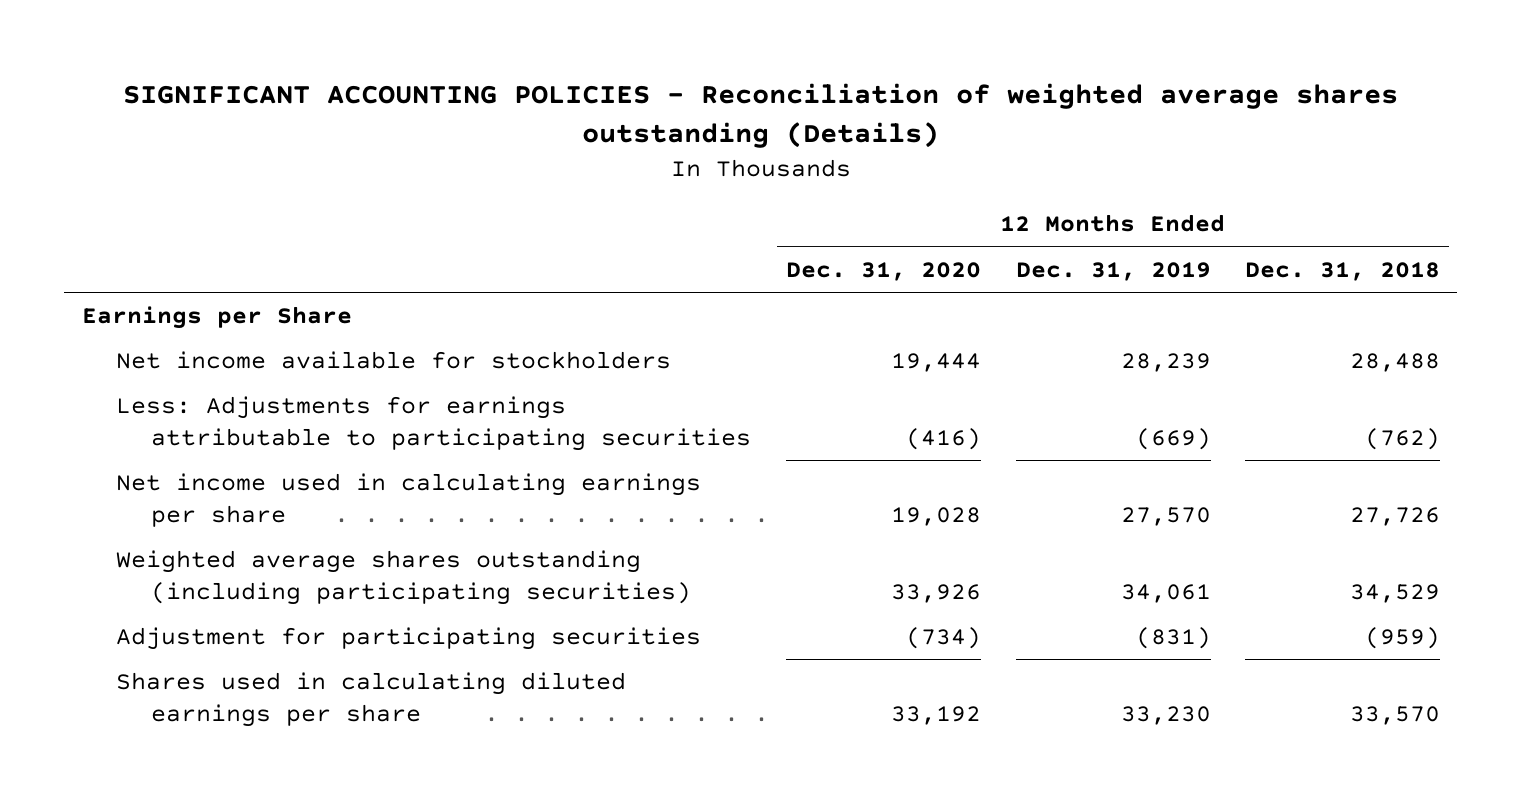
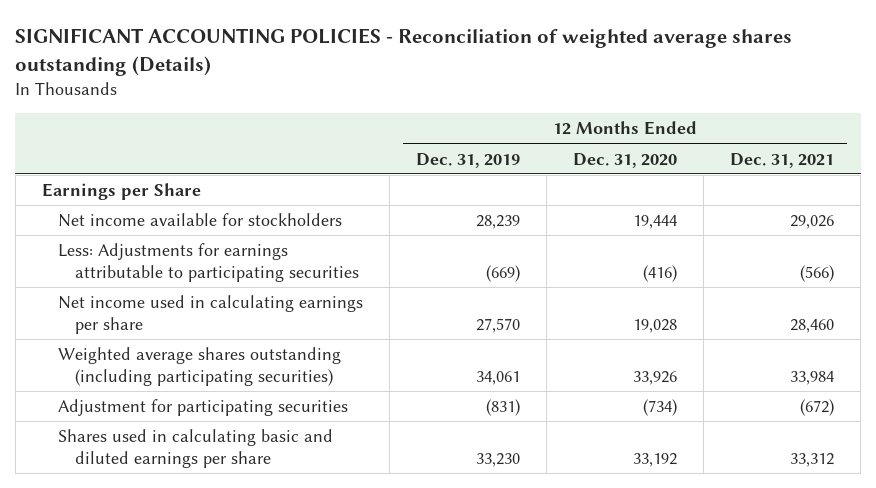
- | 12 Months Ended Dec. 31, 2020 | 12 Months Ended Dec. 31, 2019 | 12 Months Ended Dec. 31, 2018
+ | 12 Months Ended Dec. 31, 2019 | 12 Months Ended Dec. 31, 2020 | 12 Months Ended Dec. 31, 2021
- Shares used in calculating diluted earnings per share | 33,192 | 33,230 | 33,570
+ Shares used in calculating basic and diluted earnings per share | 33,230 | 33,192 | 33,312

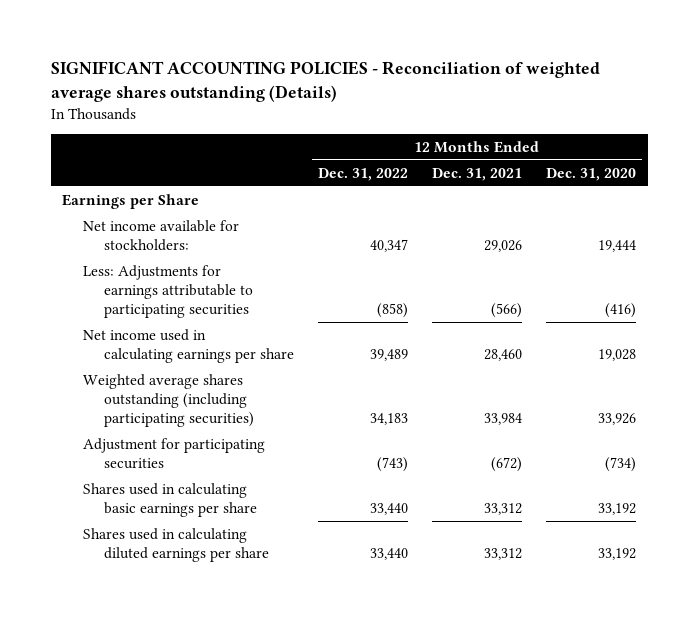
- | 12 Months Ended Dec. 31, 2019 | 12 Months Ended Dec. 31, 2020 | 12 Months Ended Dec. 31, 2021
+ | 12 Months Ended Dec. 31, 2022 | 12 Months Ended Dec. 31, 2021 | 12 Months Ended Dec. 31, 2020
- Net income available for stockholders | 28,239 | 19,444 | 29,026
+ Net income available for stockholders: | 40,347 | 29,026 | 19,444
- Shares used in calculating basic and diluted earnings per share | 33,230 | 33,192 | 33,312
+ Shares used in calculating basic earnings per share | 33,440 | 33,312 | 33,192
+ Shares used in calculating diluted earnings per share | 33,440 | 33,312 | 33,192

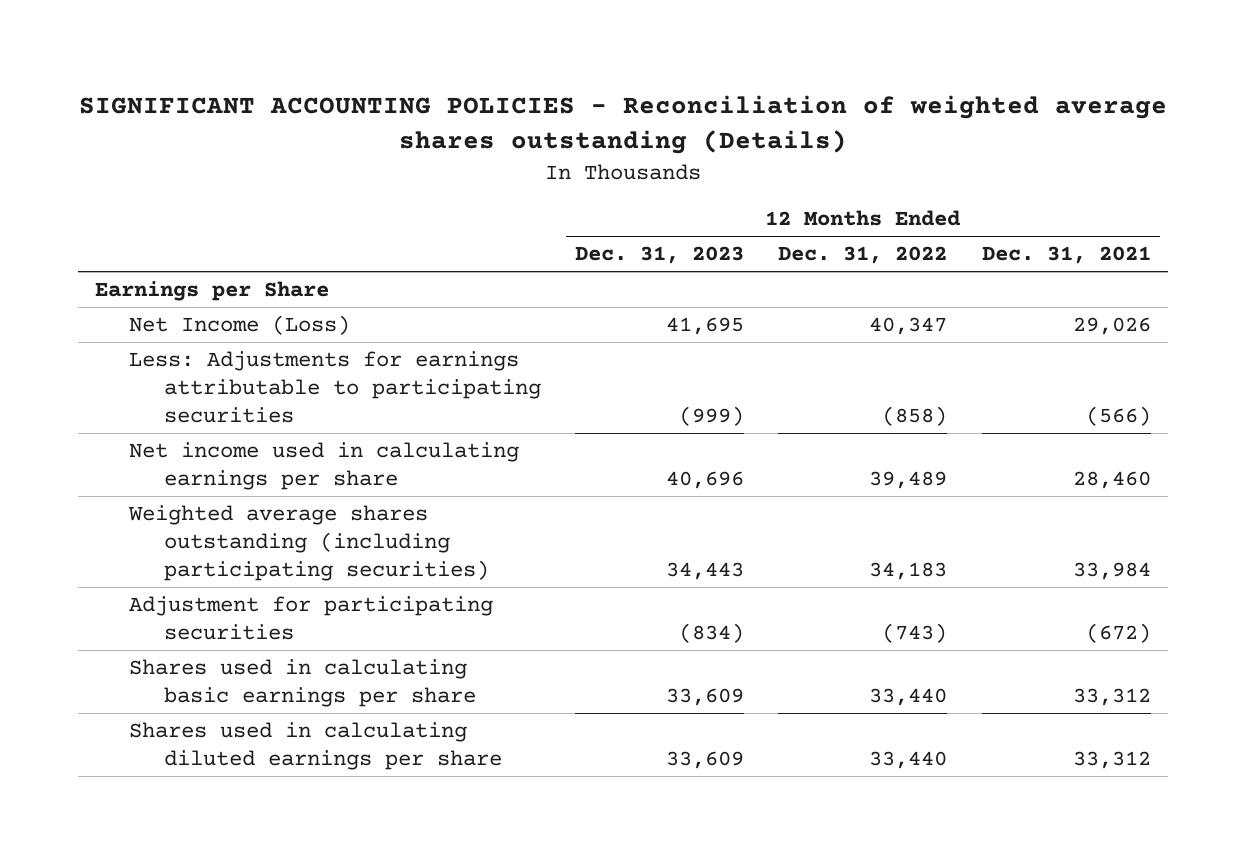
- | 12 Months Ended Dec. 31, 2022 | 12 Months Ended Dec. 31, 2021 | 12 Months Ended Dec. 31, 2020
+ | 12 Months Ended Dec. 31, 2023 | 12 Months Ended Dec. 31, 2022 | 12 Months Ended Dec. 31, 2021
- Net income available for stockholders: | 40,347 | 29,026 | 19,444
+ Net Income (Loss) | 41,695 | 40,347 | 29,026

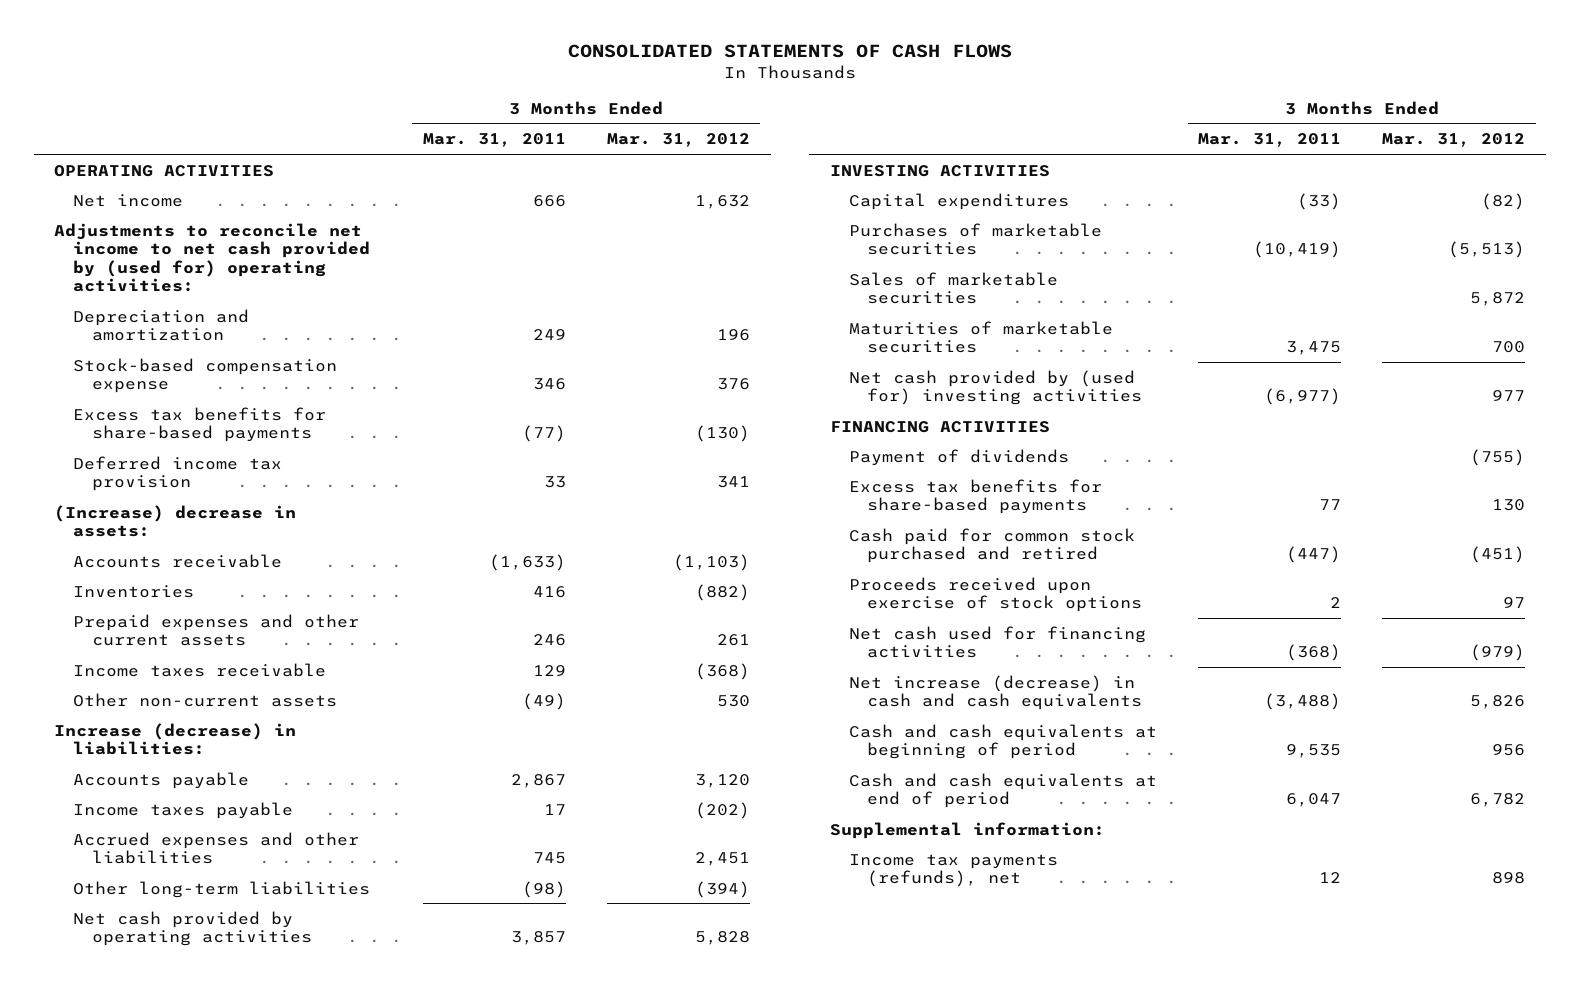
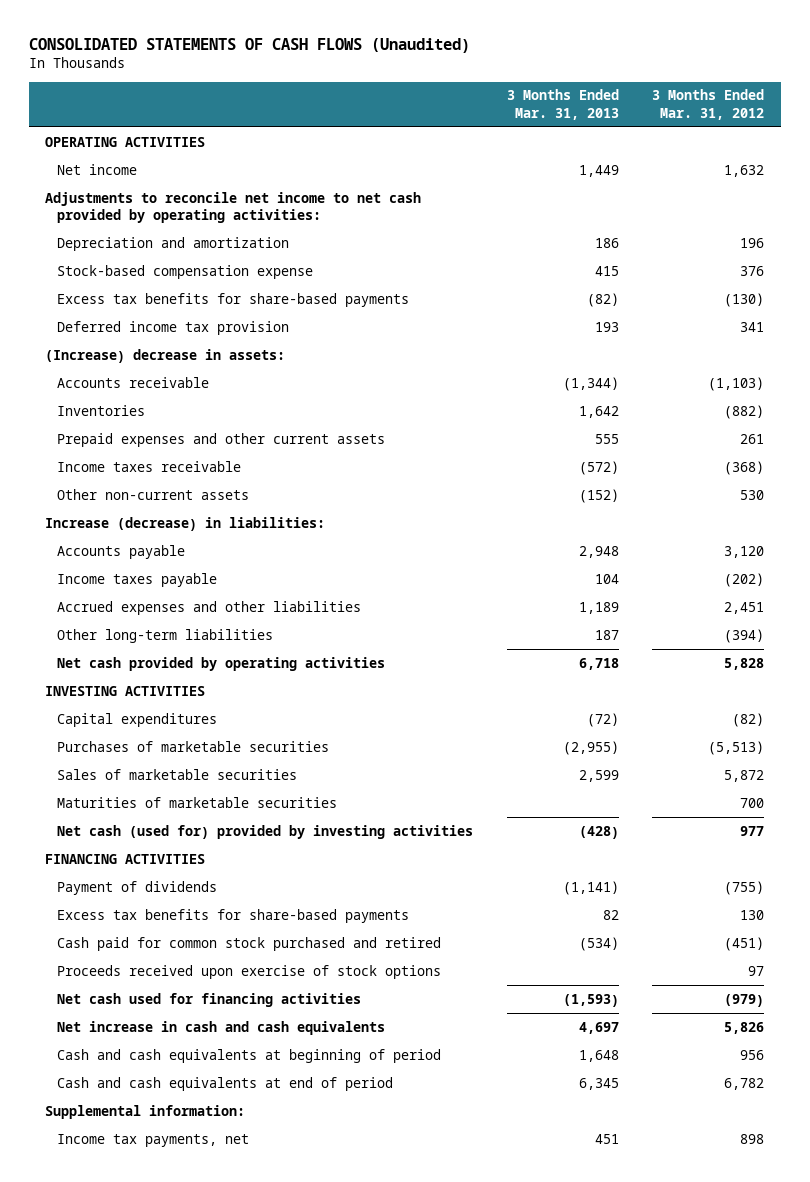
- CONSOLIDATED STATEMENTS OF CASH FLOWS
+ CONSOLIDATED STATEMENTS OF CASH FLOWS (Unaudited)
- | 3 Months Ended Mar. 31, 2011 | 3 Months Ended Mar. 31, 2012
+ | 3 Months Ended Mar. 31, 2013 | 3 Months Ended Mar. 31, 2012
- Adjustments to reconcile net income to net cash provided by (used for) operating activities:
+ Adjustments to reconcile net income to net cash provided by operating activities:
- Net cash provided by (used for) investing activities | (6,977) | 977
+ Net cash (used for) provided by investing activities | (428) | 977
- Net increase (decrease) in cash and cash equivalents | (3,488) | 5,826
+ Net increase in cash and cash equivalents | 4,697 | 5,826
- Income tax payments (refunds), net | 12 | 898
+ Income tax payments, net | 451 | 898

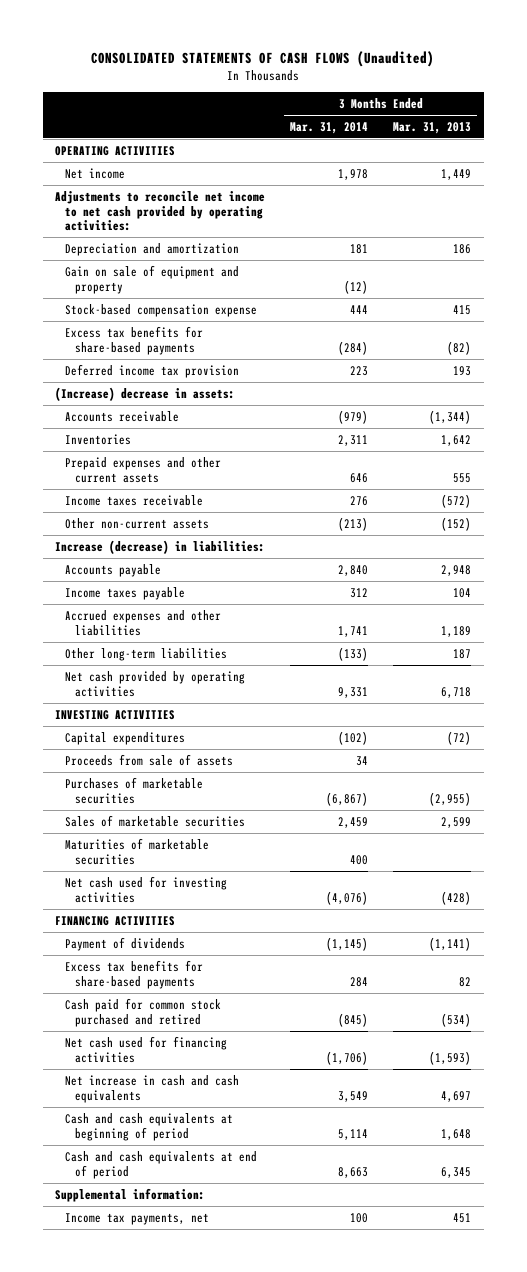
- | 3 Months Ended Mar. 31, 2013 | 3 Months Ended Mar. 31, 2012
+ | 3 Months Ended Mar. 31, 2014 | 3 Months Ended Mar. 31, 2013
+ Gain on sale of equipment and property | (12) |
+ Proceeds from sale of assets | 34 |
- Net cash (used for) provided by investing activities | (428) | 977
+ Net cash used for investing activities | (4,076) | (428)
- Proceeds received upon exercise of stock options | | 97

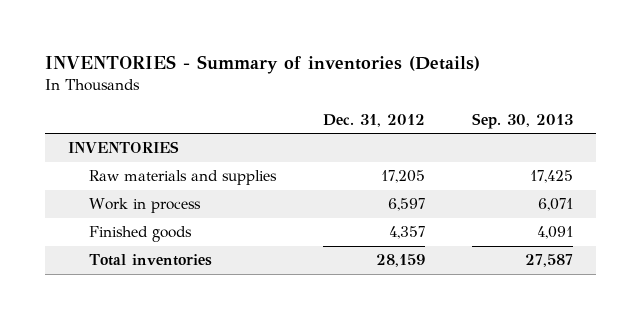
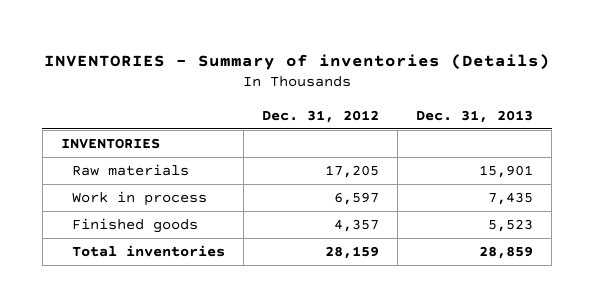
- | Dec. 31, 2012 | Sep. 30, 2013
+ | Dec. 31, 2012 | Dec. 31, 2013
- Raw materials and supplies | 17,205 | 17,425
+ Raw materials | 17,205 | 15,901

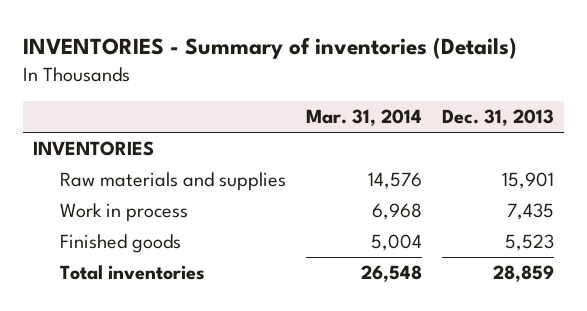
- | Dec. 31, 2012 | Dec. 31, 2013
+ | Mar. 31, 2014 | Dec. 31, 2013
- Raw materials | 17,205 | 15,901
+ Raw materials and supplies | 14,576 | 15,901

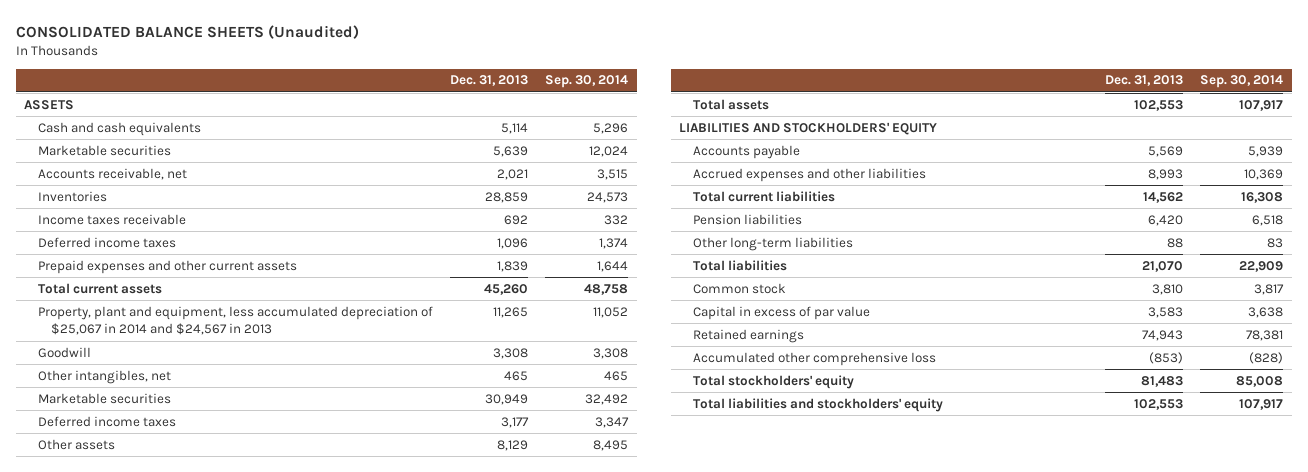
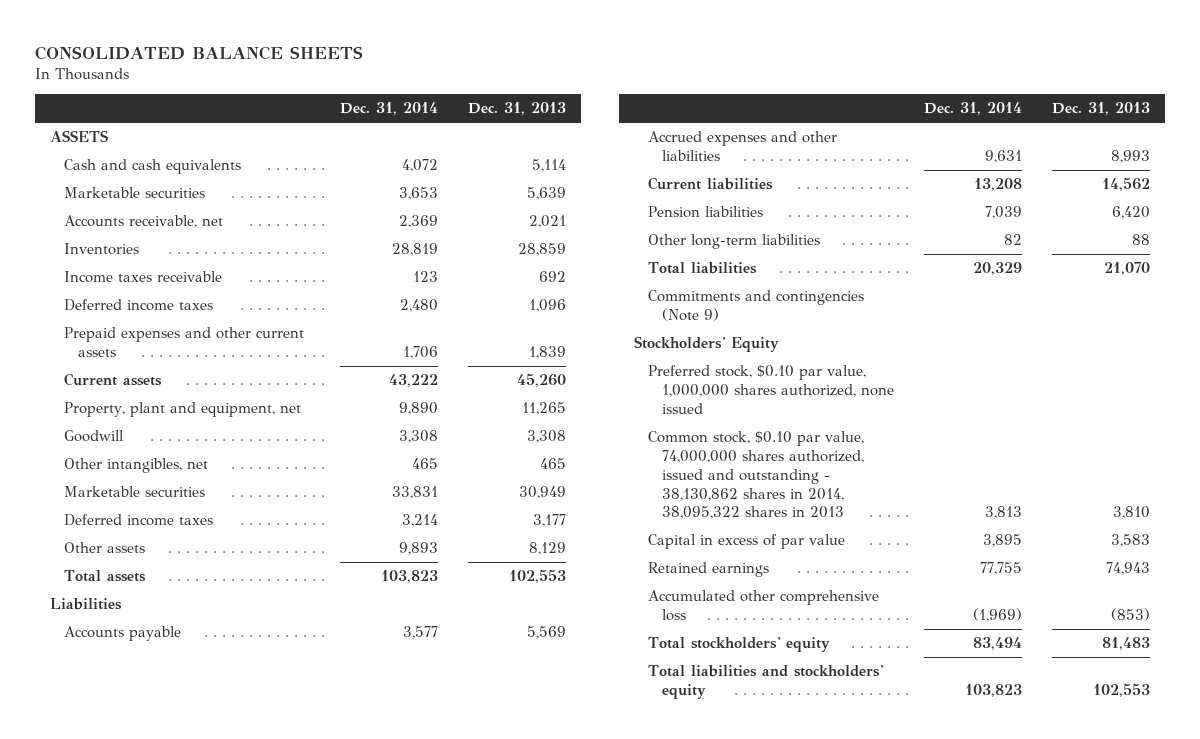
- CONSOLIDATED BALANCE SHEETS (Unaudited)
+ CONSOLIDATED BALANCE SHEETS
- | Dec. 31, 2013 | Sep. 30, 2014
+ | Dec. 31, 2014 | Dec. 31, 2013
- Total current assets | 45,260 | 48,758
- Property, plant and equipment, less accumulated depreciation of $25,067 in 2014 and $24,567 in 2013 | 11,265 | 11,052
+ Current assets | 43,222 | 45,260
+ Property, plant and equipment, net | 9,890 | 11,265
- LIABILITIES AND STOCKHOLDERS' EQUITY
+ Liabilities
- Total current liabilities | 14,562 | 16,308
+ Current liabilities | 13,208 | 14,562
- Common stock | 3,810 | 3,817
+ Commitments and contingencies (Note 9)
+ Stockholders' Equity
+ Preferred stock, $0.10 par value, 1,000,000 shares authorized, none issued
+ Common stock, $0.10 par value, 74,000,000 shares authorized, issued and outstanding - 38,130,862 shares in 2014, 38,095,322 shares in 2013 | 3,813 | 3,810

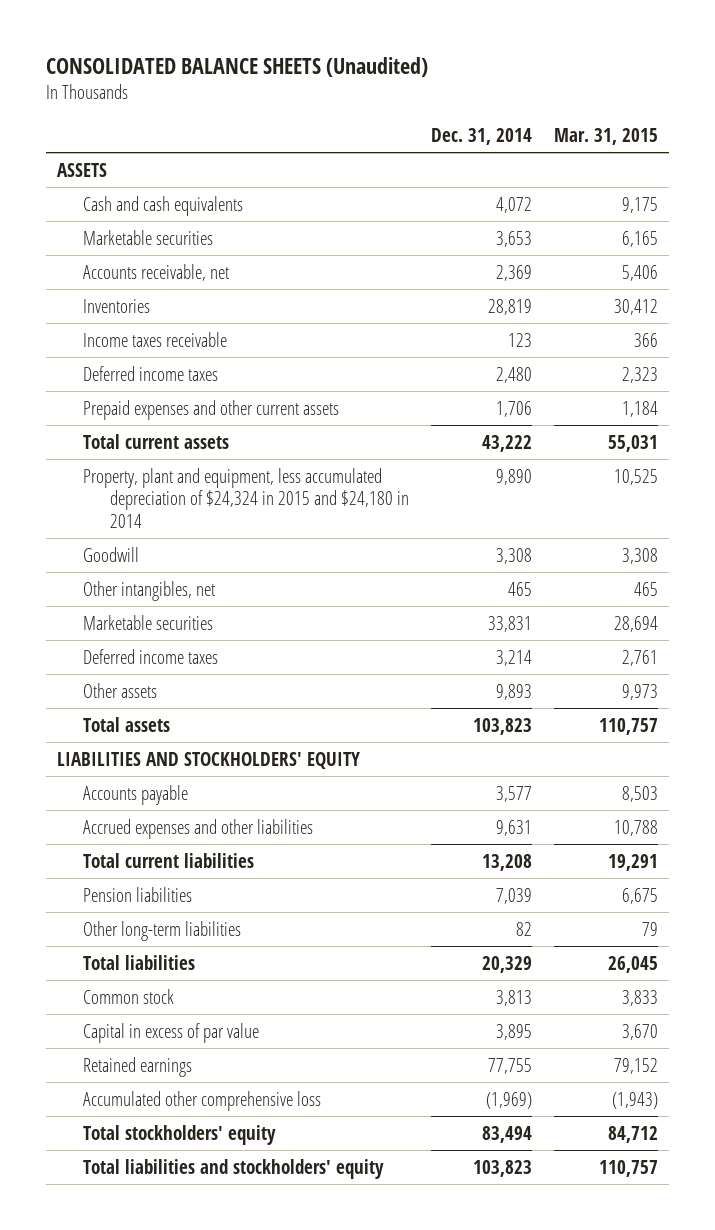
- CONSOLIDATED BALANCE SHEETS
+ CONSOLIDATED BALANCE SHEETS (Unaudited)
- | Dec. 31, 2014 | Dec. 31, 2013
+ | Dec. 31, 2014 | Mar. 31, 2015
- Current assets | 43,222 | 45,260
- Property, plant and equipment, net | 9,890 | 11,265
+ Total current assets | 43,222 | 55,031
+ Property, plant and equipment, less accumulated depreciation of $24,324 in 2015 and $24,180 in 2014 | 9,890 | 10,525
- Liabilities
+ LIABILITIES AND STOCKHOLDERS' EQUITY
- Current liabilities | 13,208 | 14,562
+ Total current liabilities | 13,208 | 19,291
- Commitments and contingencies (Note 9)
- Stockholders' Equity
- Preferred stock, $0.10 par value, 1,000,000 shares authorized, none issued
- Common stock, $0.10 par value, 74,000,000 shares authorized, issued and outstanding - 38,130,862 shares in 2014, 38,095,322 shares in 2013 | 3,813 | 3,810
+ Common stock | 3,813 | 3,833

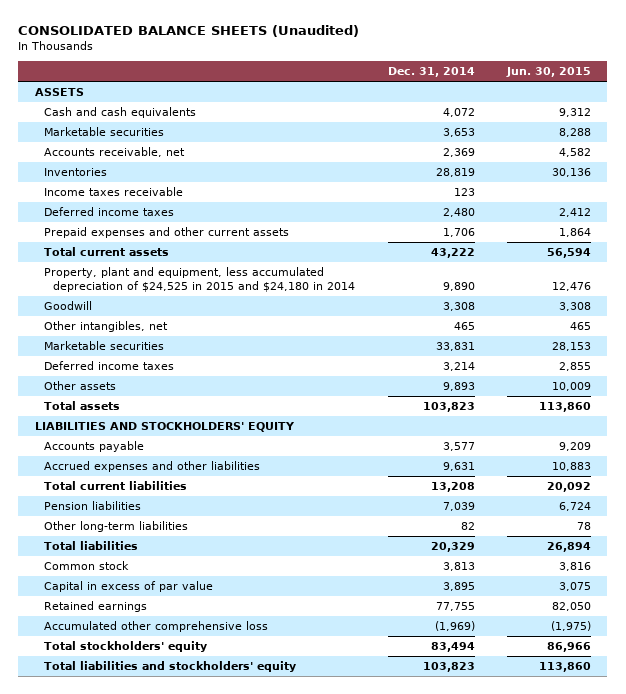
- | Dec. 31, 2014 | Mar. 31, 2015
+ | Dec. 31, 2014 | Jun. 30, 2015
- Property, plant and equipment, less accumulated depreciation of $24,324 in 2015 and $24,180 in 2014 | 9,890 | 10,525
+ Property, plant and equipment, less accumulated depreciation of $24,525 in 2015 and $24,180 in 2014 | 9,890 | 12,476

